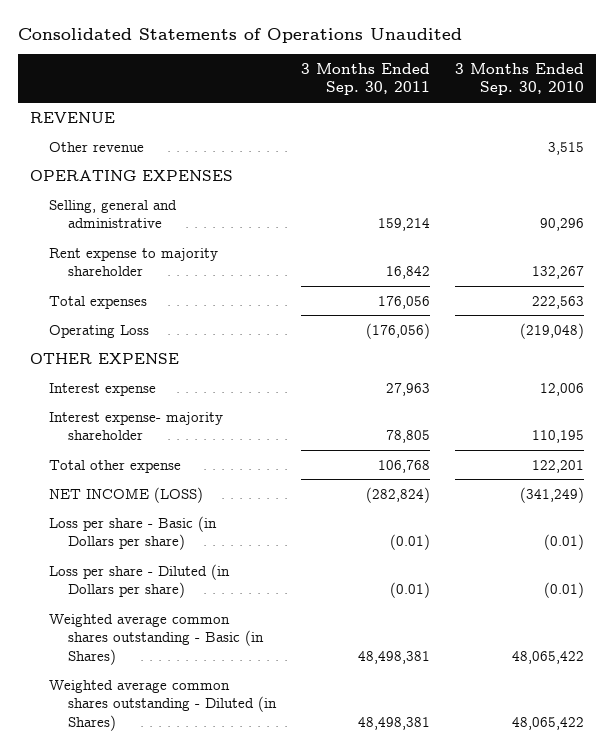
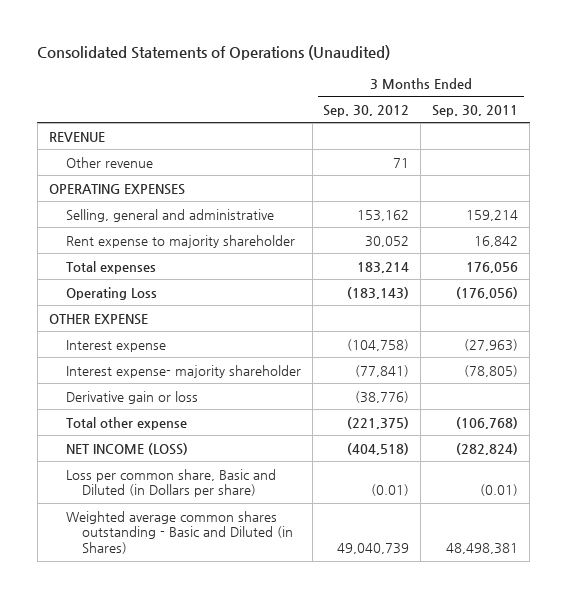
- Consolidated Statements of Operations Unaudited
+ Consolidated Statements of Operations (Unaudited)
- | 3 Months Ended Sep. 30, 2011 | 3 Months Ended Sep. 30, 2010
+ | 3 Months Ended Sep. 30, 2012 | 3 Months Ended Sep. 30, 2011
- Interest expense | 27,963 | 12,006
- Interest expense- majority shareholder | 78,805 | 110,195
- Total other expense | 106,768 | 122,201
+ Interest expense | (104,758) | (27,963)
+ Interest expense- majority shareholder | (77,841) | (78,805)
+ Derivative gain or loss | (38,776) |
+ Total other expense | (221,375) | (106,768)
- Loss per share - Basic (in Dollars per share) | (0.01) | (0.01)
- Loss per share - Diluted (in Dollars per share) | (0.01) | (0.01)
- Weighted average common shares outstanding - Basic (in Shares) | 48,498,381 | 48,065,422
- Weighted average common shares outstanding - Diluted (in Shares) | 48,498,381 | 48,065,422
+ Loss per common share, Basic and Diluted (in Dollars per share) | (0.01) | (0.01)
+ Weighted average common shares outstanding - Basic and Diluted (in Shares) | 49,040,739 | 48,498,381

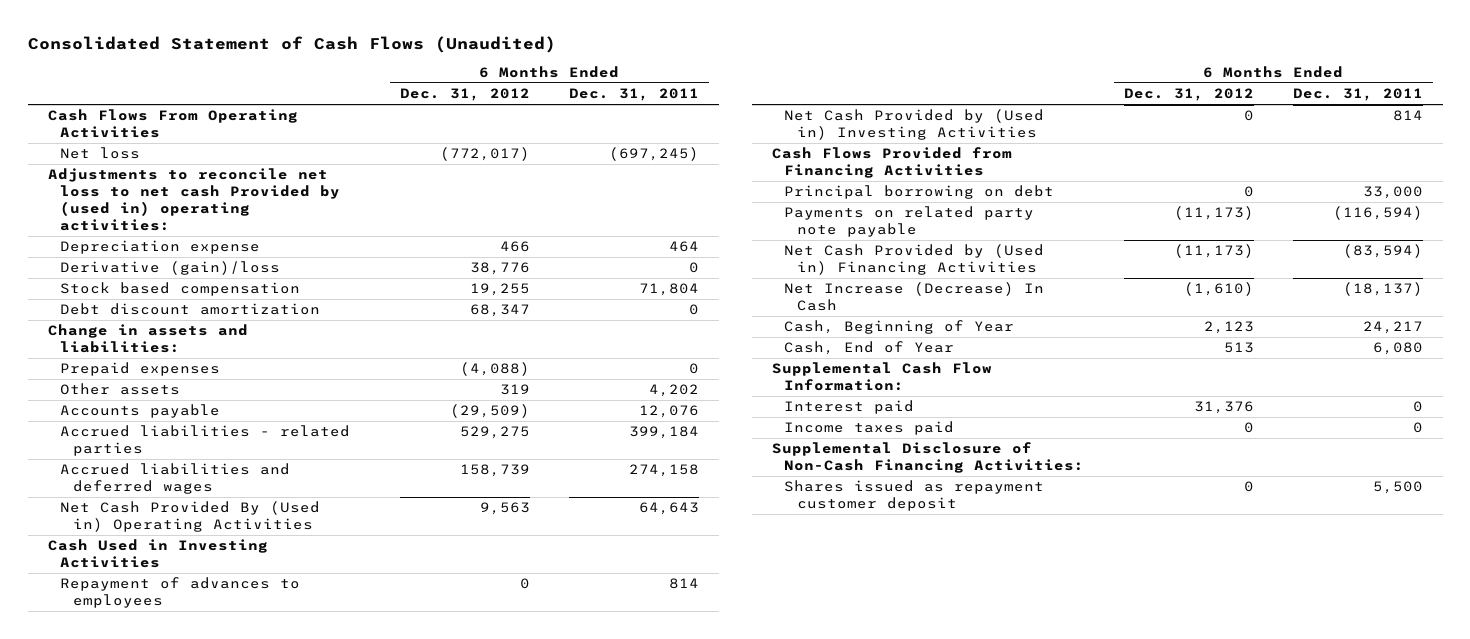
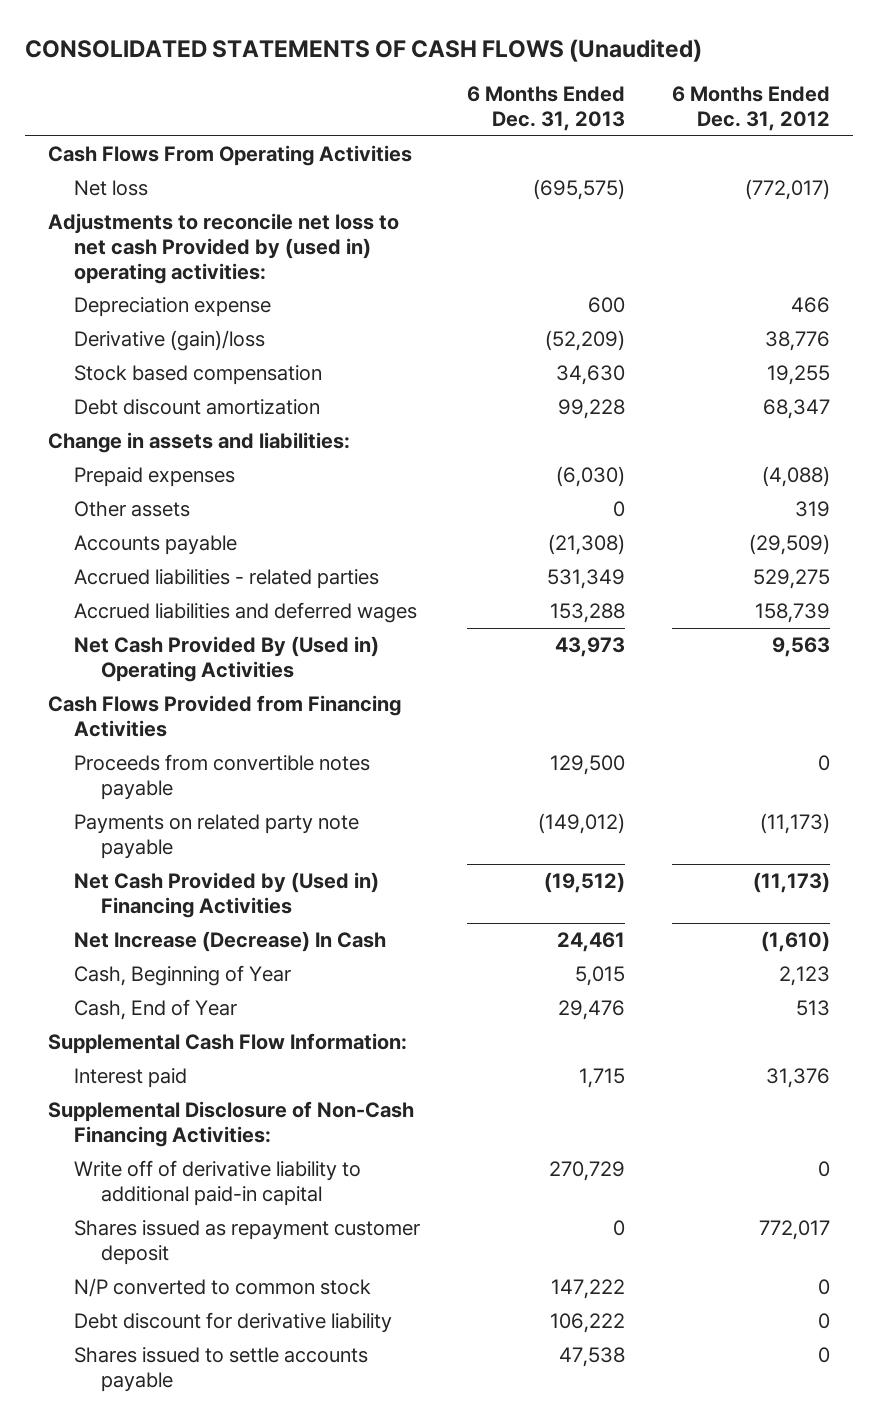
- Consolidated Statement of Cash Flows (Unaudited)
+ CONSOLIDATED STATEMENTS OF CASH FLOWS (Unaudited)
- | 6 Months Ended Dec. 31, 2012 | 6 Months Ended Dec. 31, 2011
+ | 6 Months Ended Dec. 31, 2013 | 6 Months Ended Dec. 31, 2012
- Cash Used in Investing Activities
- Repayment of advances to employees | 0 | 814
- Net Cash Provided by (Used in) Investing Activities | 0 | 814
- Principal borrowing on debt | 0 | 33,000
+ Proceeds from convertible notes payable | 129,500 | 0
- Income taxes paid | 0 | 0
- Shares issued as repayment customer deposit | 0 | 5,500
+ Write off of derivative liability to additional paid-in capital | 270,729 | 0
+ Shares issued as repayment customer deposit | 0 | 772,017
+ N/P converted to common stock | 147,222 | 0
+ Debt discount for derivative liability | 106,222 | 0
+ Shares issued to settle accounts payable | 47,538 | 0

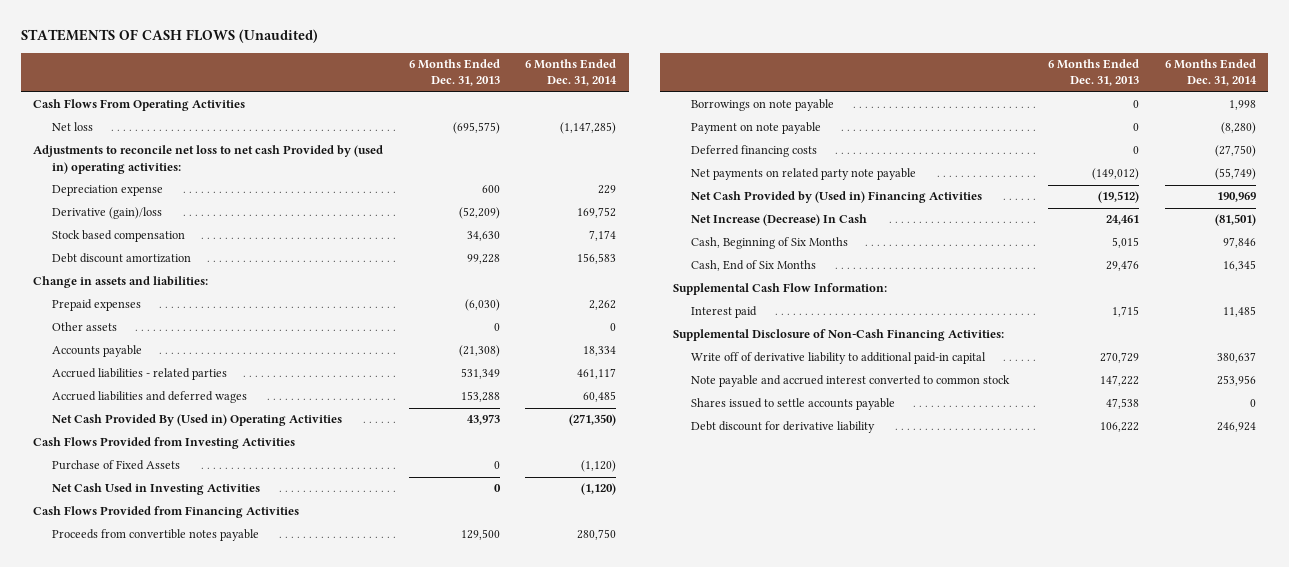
- CONSOLIDATED STATEMENTS OF CASH FLOWS (Unaudited)
+ STATEMENTS OF CASH FLOWS (Unaudited)
- | 6 Months Ended Dec. 31, 2013 | 6 Months Ended Dec. 31, 2012
+ | 6 Months Ended Dec. 31, 2013 | 6 Months Ended Dec. 31, 2014
+ Cash Flows Provided from Investing Activities
+ Purchase of Fixed Assets | 0 | (1,120)
+ Net Cash Used in Investing Activities | 0 | (1,120)
- Payments on related party note payable | (149,012) | (11,173)
+ Borrowings on note payable | 0 | 1,998
+ Payment on note payable | 0 | (8,280)
+ Deferred financing costs | 0 | (27,750)
+ Net payments on related party note payable | (149,012) | (55,749)
- Cash, Beginning of Year | 5,015 | 2,123
- Cash, End of Year | 29,476 | 513
+ Cash, Beginning of Six Months | 5,015 | 97,846
+ Cash, End of Six Months | 29,476 | 16,345
- Shares issued as repayment customer deposit | 0 | 772,017
- N/P converted to common stock | 147,222 | 0
+ Note payable and accrued interest converted to common stock | 147,222 | 253,956
moved down: Debt discount for derivative liability | 106,222 | 246,924

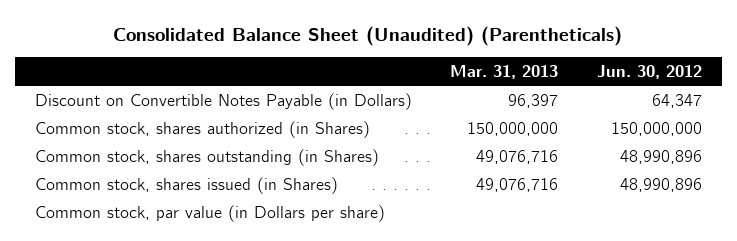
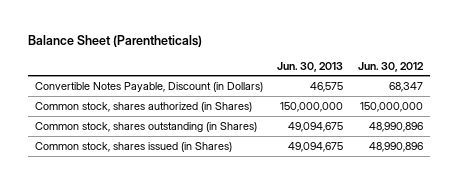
- Consolidated Balance Sheet (Unaudited) (Parentheticals)
+ Balance Sheet (Parentheticals)
- | Mar. 31, 2013 | Jun. 30, 2012
+ | Jun. 30, 2013 | Jun. 30, 2012
- Discount on Convertible Notes Payable (in Dollars) | 96,397 | 64,347
+ Convertible Notes Payable, Discount (in Dollars) | 46,575 | 68,347
- Common stock, par value (in Dollars per share)

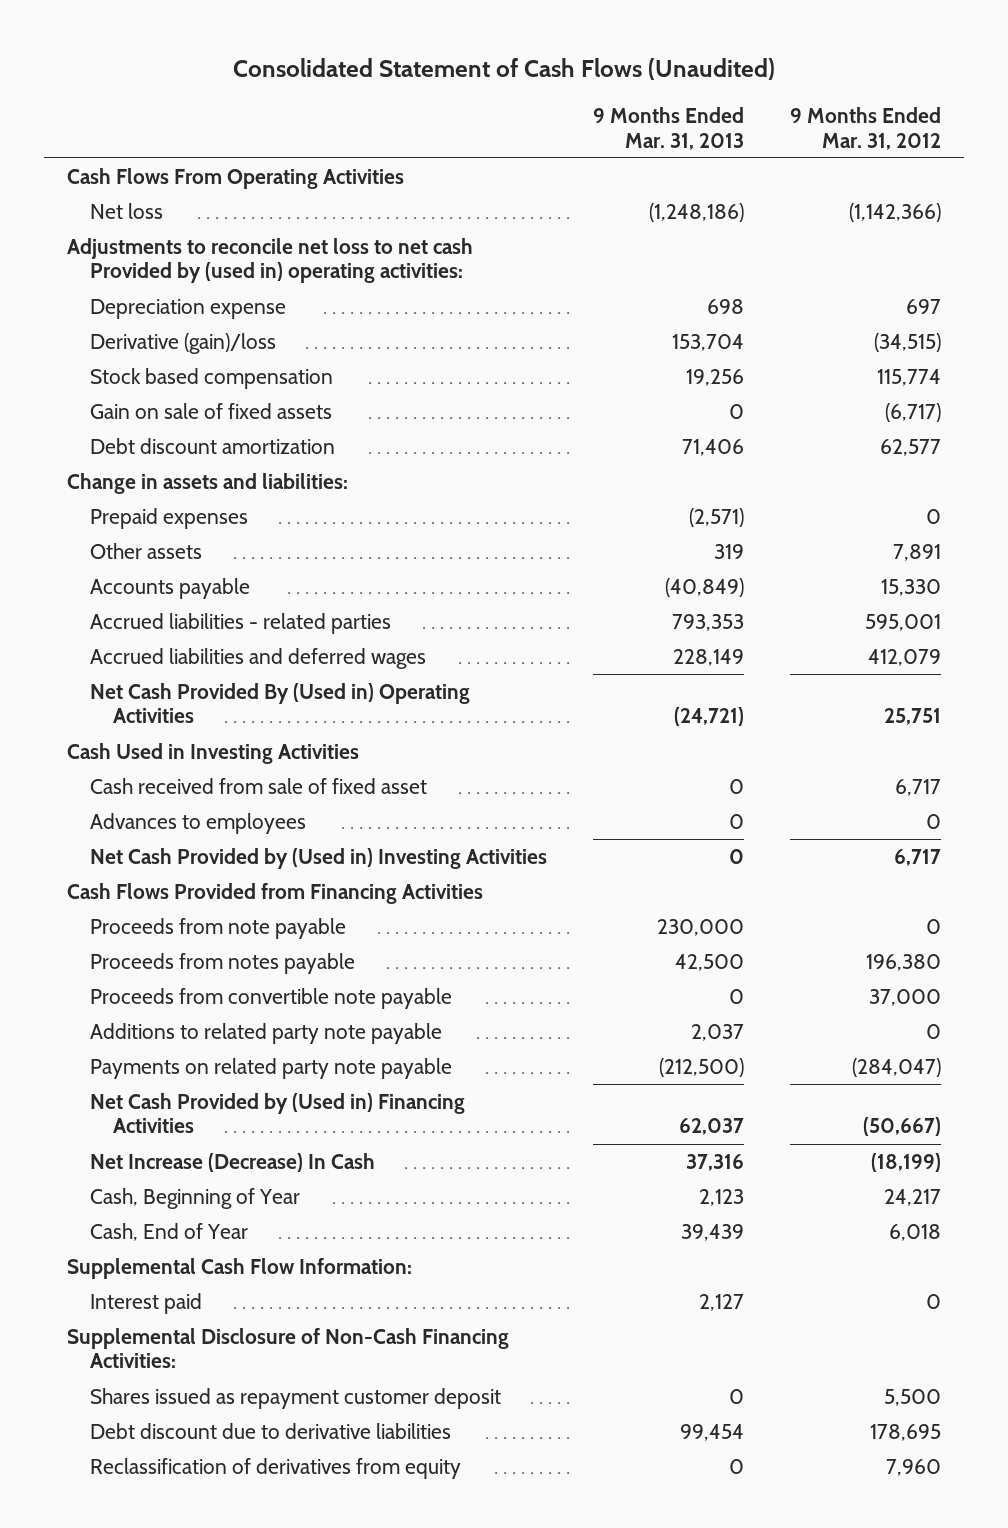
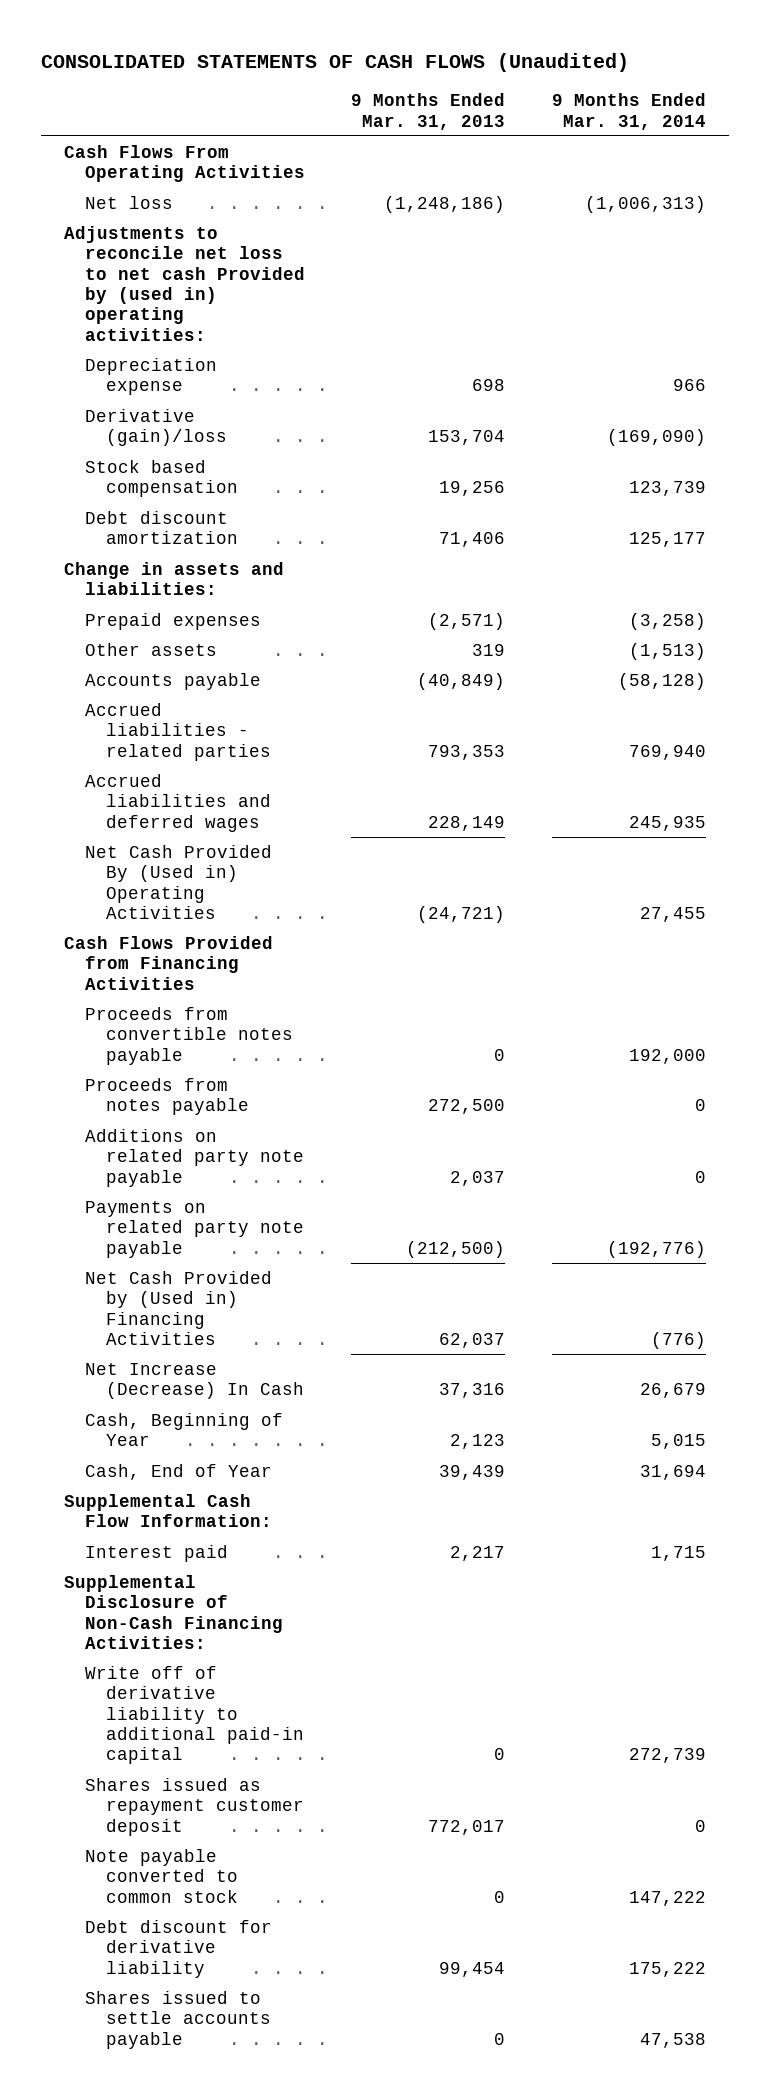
- Consolidated Statement of Cash Flows (Unaudited)
+ CONSOLIDATED STATEMENTS OF CASH FLOWS (Unaudited)
- | 9 Months Ended Mar. 31, 2013 | 9 Months Ended Mar. 31, 2012
+ | 9 Months Ended Mar. 31, 2013 | 9 Months Ended Mar. 31, 2014
- Gain on sale of fixed assets | 0 | (6,717)
- Cash Used in Investing Activities
- Cash received from sale of fixed asset | 0 | 6,717
- Advances to employees | 0 | 0
- Net Cash Provided by (Used in) Investing Activities | 0 | 6,717
- Proceeds from note payable | 230,000 | 0
- Proceeds from notes payable | 42,500 | 196,380
- Proceeds from convertible note payable | 0 | 37,000
- Additions to related party note payable | 2,037 | 0
+ Proceeds from convertible notes payable | 0 | 192,000
+ Proceeds from notes payable | 272,500 | 0
+ Additions on related party note payable | 2,037 | 0
- Interest paid | 2,127 | 0
+ Interest paid | 2,217 | 1,715
- Shares issued as repayment customer deposit | 0 | 5,500
- Debt discount due to derivative liabilities | 99,454 | 178,695
- Reclassification of derivatives from equity | 0 | 7,960
+ Write off of derivative liability to additional paid-in capital | 0 | 272,739
+ Shares issued as repayment customer deposit | 772,017 | 0
+ Note payable converted to common stock | 0 | 147,222
+ Debt discount for derivative liability | 99,454 | 175,222
+ Shares issued to settle accounts payable | 0 | 47,538

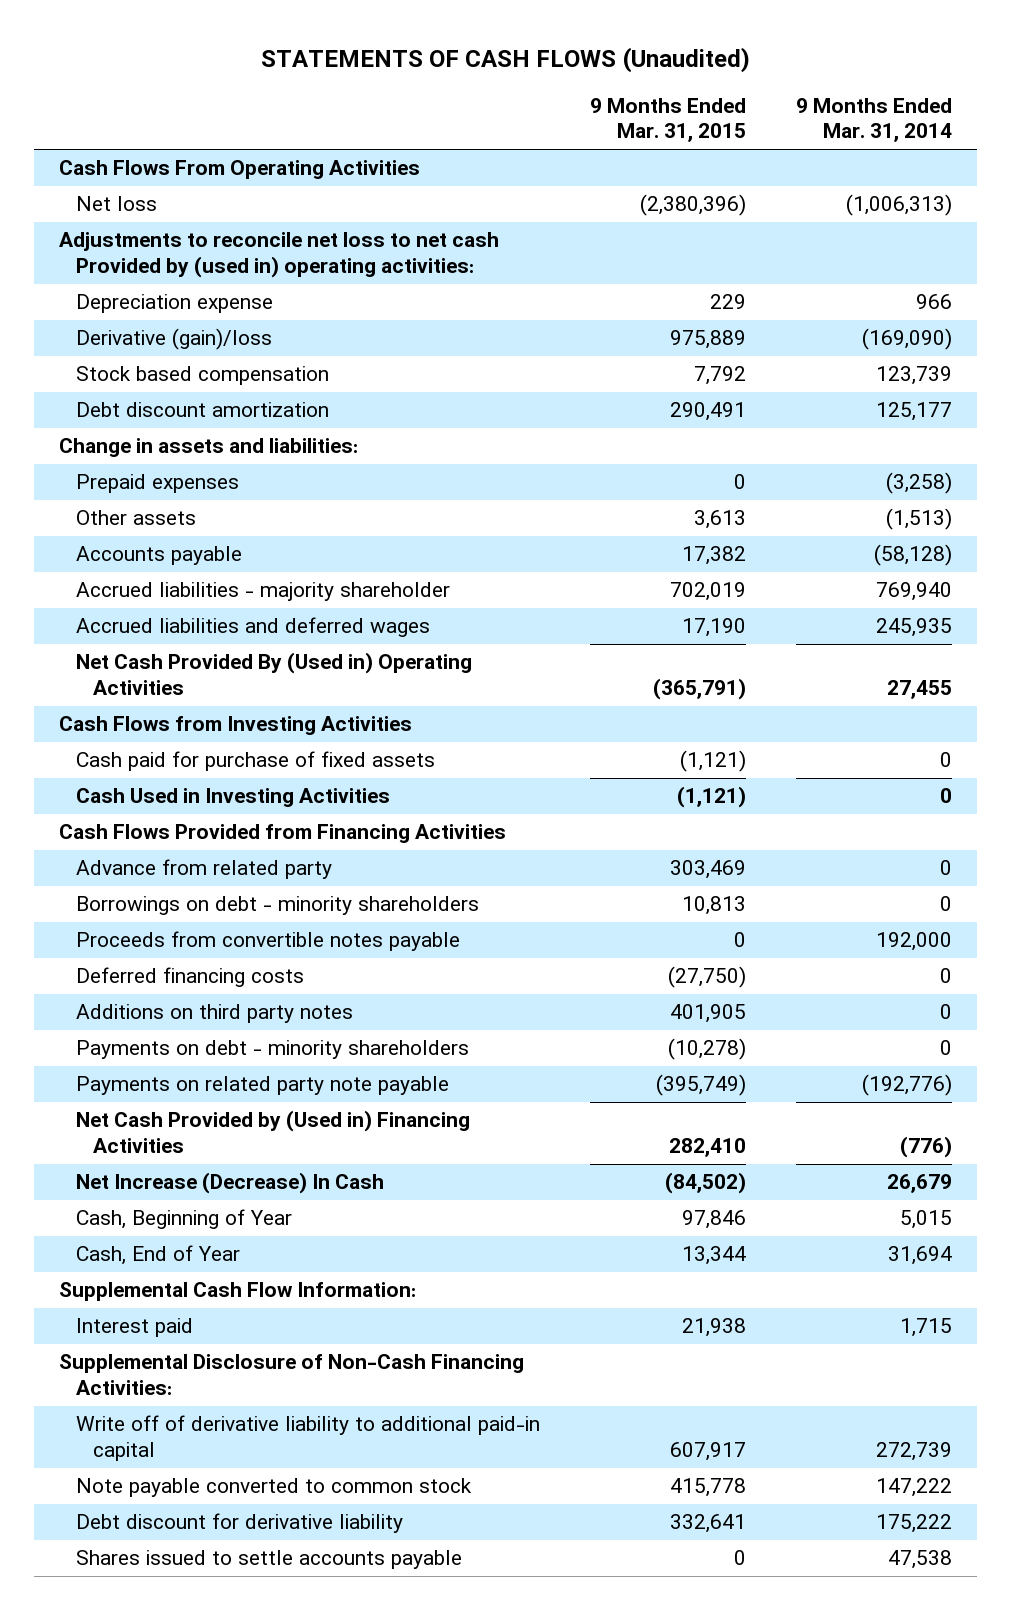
- CONSOLIDATED STATEMENTS OF CASH FLOWS (Unaudited)
+ STATEMENTS OF CASH FLOWS (Unaudited)
- | 9 Months Ended Mar. 31, 2013 | 9 Months Ended Mar. 31, 2014
+ | 9 Months Ended Mar. 31, 2015 | 9 Months Ended Mar. 31, 2014
- Accrued liabilities - related parties | 793,353 | 769,940
+ Accrued liabilities - majority shareholder | 702,019 | 769,940
+ Cash Flows from Investing Activities
+ Cash paid for purchase of fixed assets | (1,121) | 0
+ Cash Used in Investing Activities | (1,121) | 0
+ Advance from related party | 303,469 | 0
+ Borrowings on debt - minority shareholders | 10,813 | 0
- Proceeds from notes payable | 272,500 | 0
- Additions on related party note payable | 2,037 | 0
+ Deferred financing costs | (27,750) | 0
+ Additions on third party notes | 401,905 | 0
+ Payments on debt - minority shareholders | (10,278) | 0
- Shares issued as repayment customer deposit | 772,017 | 0

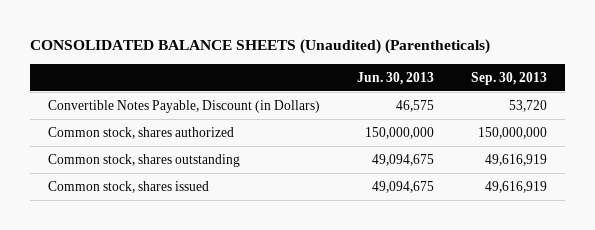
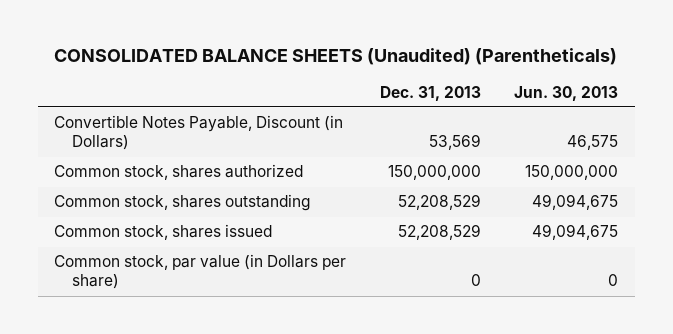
- | Jun. 30, 2013 | Sep. 30, 2013
+ | Dec. 31, 2013 | Jun. 30, 2013
+ Common stock, par value (in Dollars per share) | 0 | 0

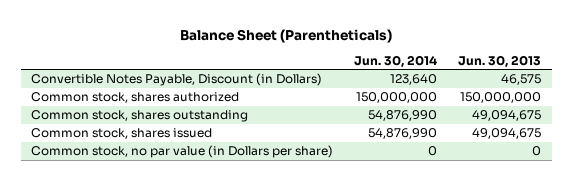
- CONSOLIDATED BALANCE SHEETS (Unaudited) (Parentheticals)
+ Balance Sheet (Parentheticals)
- | Dec. 31, 2013 | Jun. 30, 2013
+ | Jun. 30, 2014 | Jun. 30, 2013
- Common stock, par value (in Dollars per share) | 0 | 0
+ Common stock, no par value (in Dollars per share) | 0 | 0

